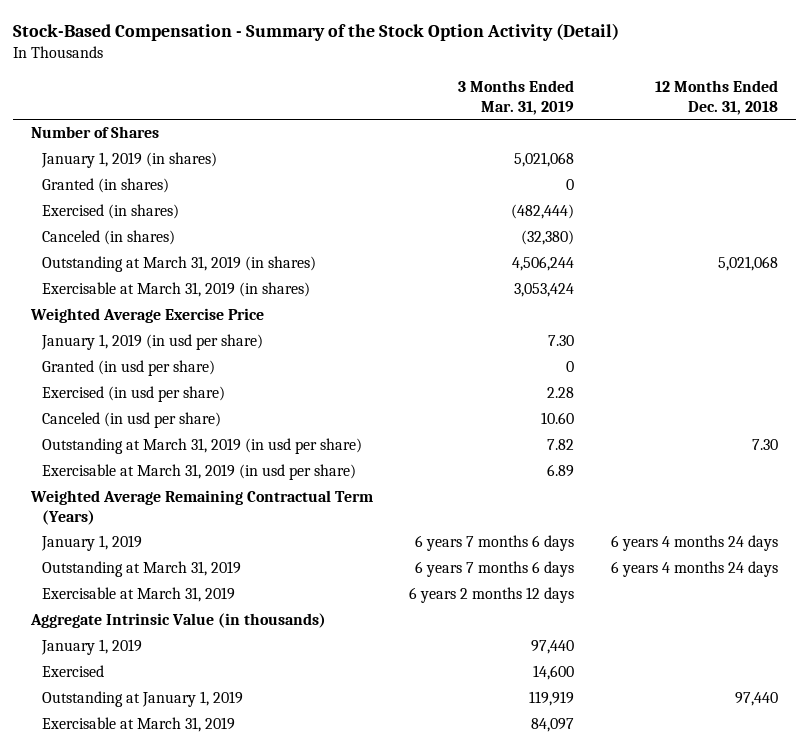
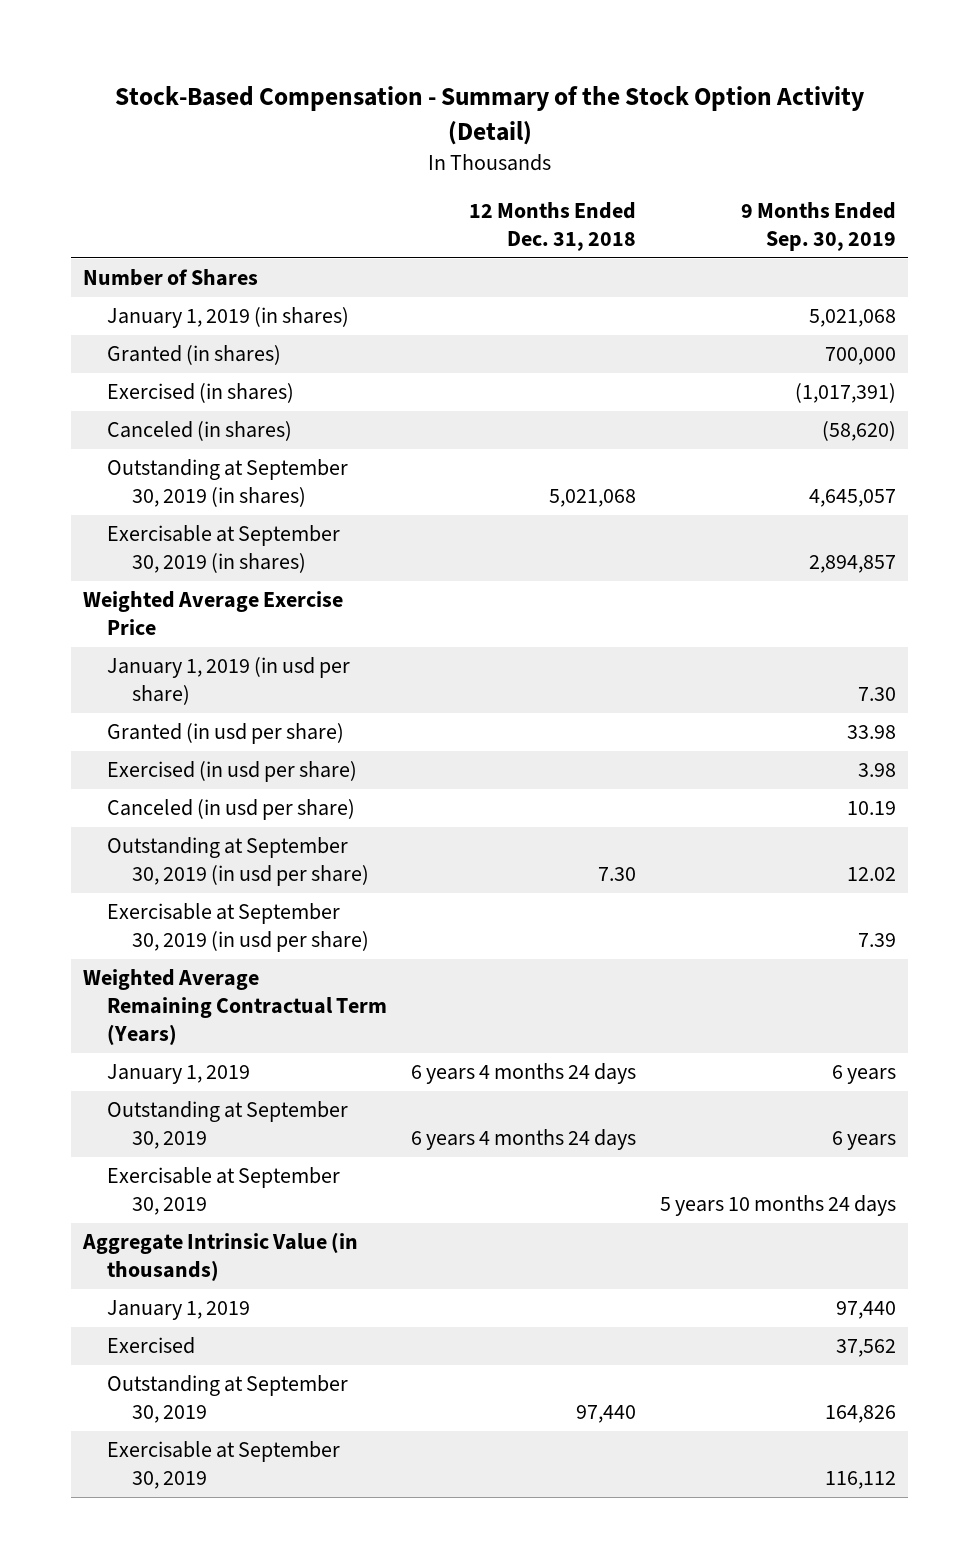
- | 3 Months Ended Mar. 31, 2019 | 12 Months Ended Dec. 31, 2018
+ | 12 Months Ended Dec. 31, 2018 | 9 Months Ended Sep. 30, 2019
- Outstanding at March 31, 2019 (in shares) | 4,506,244 | 5,021,068
- Exercisable at March 31, 2019 (in shares) | 3,053,424 |
+ Outstanding at September 30, 2019 (in shares) | 5,021,068 | 4,645,057
+ Exercisable at September 30, 2019 (in shares) | | 2,894,857
- Outstanding at March 31, 2019 (in usd per share) | 7.82 | 7.30
- Exercisable at March 31, 2019 (in usd per share) | 6.89 |
+ Outstanding at September 30, 2019 (in usd per share) | 7.30 | 12.02
+ Exercisable at September 30, 2019 (in usd per share) | | 7.39
- Outstanding at March 31, 2019 | 6 years 7 months 6 days | 6 years 4 months 24 days
- Exercisable at March 31, 2019 | 6 years 2 months 12 days |
+ Outstanding at September 30, 2019 | 6 years 4 months 24 days | 6 years
+ Exercisable at September 30, 2019 | | 5 years 10 months 24 days
- Outstanding at January 1, 2019 | 119,919 | 97,440
- Exercisable at March 31, 2019 | 84,097 |
+ Outstanding at September 30, 2019 | 97,440 | 164,826
+ Exercisable at September 30, 2019 | | 116,112

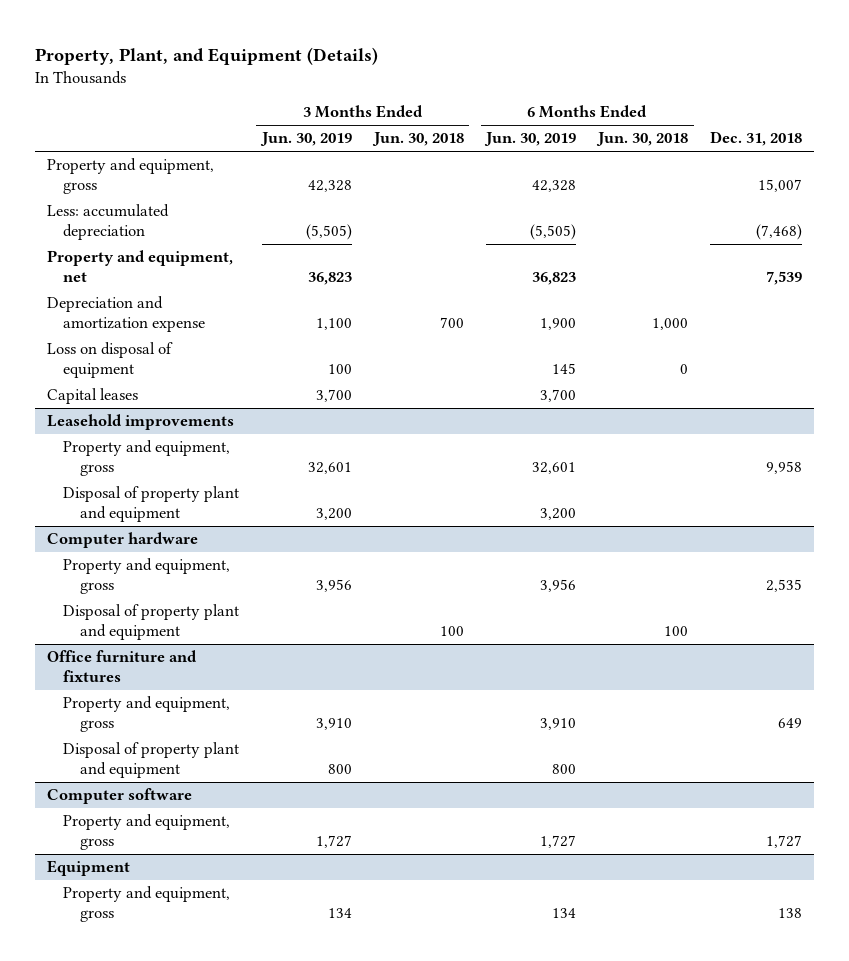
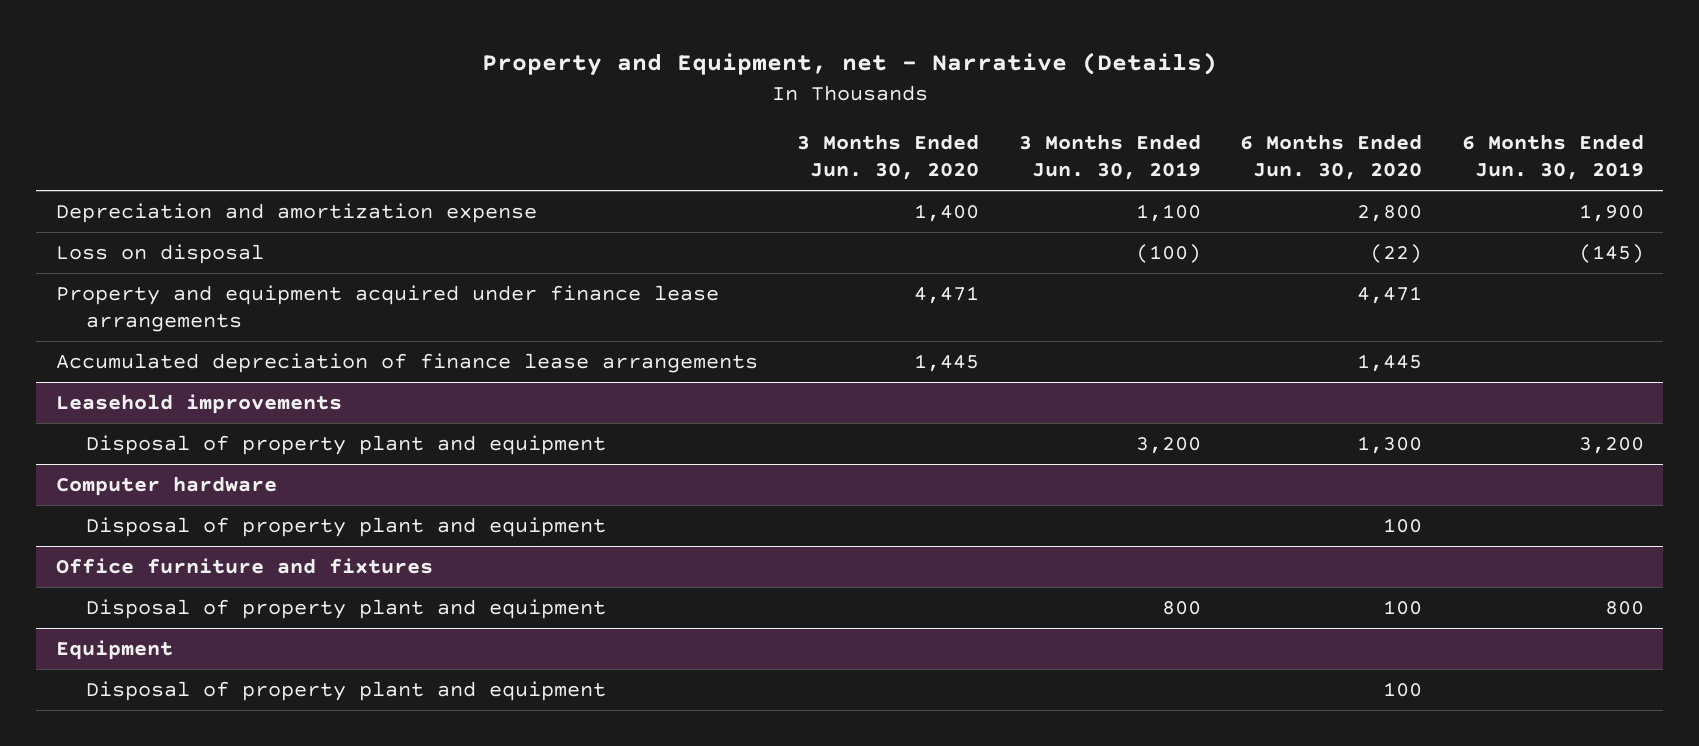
- Property, Plant, and Equipment (Details)
+ Property and Equipment, net - Narrative (Details)
- | 3 Months Ended Jun. 30, 2019 | 3 Months Ended Jun. 30, 2018 | 6 Months Ended Jun. 30, 2019 | 6 Months Ended Jun. 30, 2018 | Dec. 31, 2018
+ | 3 Months Ended Jun. 30, 2020 | 3 Months Ended Jun. 30, 2019 | 6 Months Ended Jun. 30, 2020 | 6 Months Ended Jun. 30, 2019
- Property and equipment, gross | 42,328 | | 42,328 | | 15,007
- Less: accumulated depreciation | (5,505) | | (5,505) | | (7,468)
- Property and equipment, net | 36,823 | | 36,823 | | 7,539
- Loss on disposal of equipment | 100 | | 145 | 0 |
- Capital leases | 3,700 | | 3,700 | |
+ Loss on disposal | | (100) | (22) | (145)
+ Property and equipment acquired under finance lease arrangements | 4,471 | | 4,471 |
+ Accumulated depreciation of finance lease arrangements | 1,445 | | 1,445 |
@ Leasehold improvements
- Property and equipment, gross | 32,601 | | 32,601 | | 9,958
@ Computer hardware
- Property and equipment, gross | 3,956 | | 3,956 | | 2,535
@ Office furniture and fixtures
- Property and equipment, gross | 3,910 | | 3,910 | | 649
- Computer software
- Property and equipment, gross | 1,727 | | 1,727 | | 1,727
@ Equipment
- Property and equipment, gross | 134 | | 134 | | 138
+ Disposal of property plant and equipment | | | 100 |

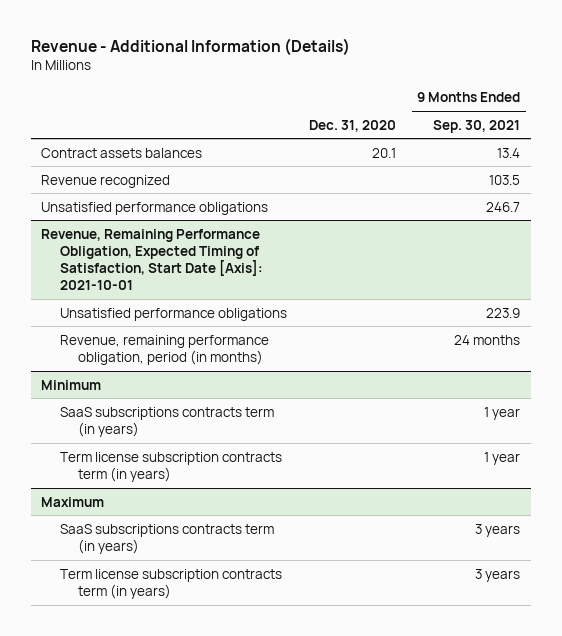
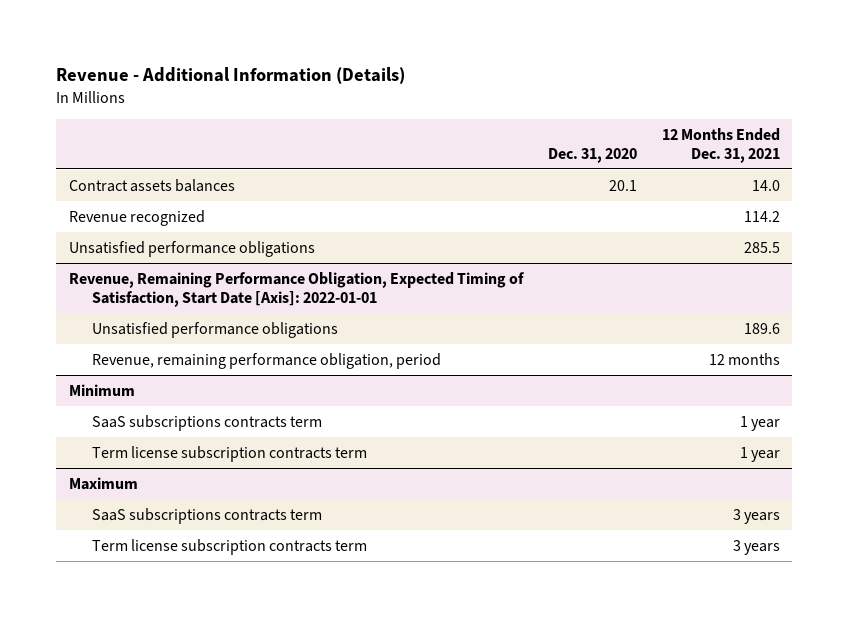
- | Dec. 31, 2020 | 9 Months Ended Sep. 30, 2021
+ | Dec. 31, 2020 | 12 Months Ended Dec. 31, 2021
- Revenue, Remaining Performance Obligation, Expected Timing of Satisfaction, Start Date [Axis]: 2021-10-01
- Unsatisfied performance obligations | | 223.9
- Revenue, remaining performance obligation, period (in months) | | 24 months
+ Revenue, Remaining Performance Obligation, Expected Timing of Satisfaction, Start Date [Axis]: 2022-01-01
+ Unsatisfied performance obligations | | 189.6
+ Revenue, remaining performance obligation, period | | 12 months
@ Minimum
- SaaS subscriptions contracts term (in years) | | 1 year
- Term license subscription contracts term (in years) | | 1 year
+ SaaS subscriptions contracts term | | 1 year
+ Term license subscription contracts term | | 1 year
@ Maximum
- SaaS subscriptions contracts term (in years) | | 3 years
- Term license subscription contracts term (in years) | | 3 years
+ SaaS subscriptions contracts term | | 3 years
+ Term license subscription contracts term | | 3 years

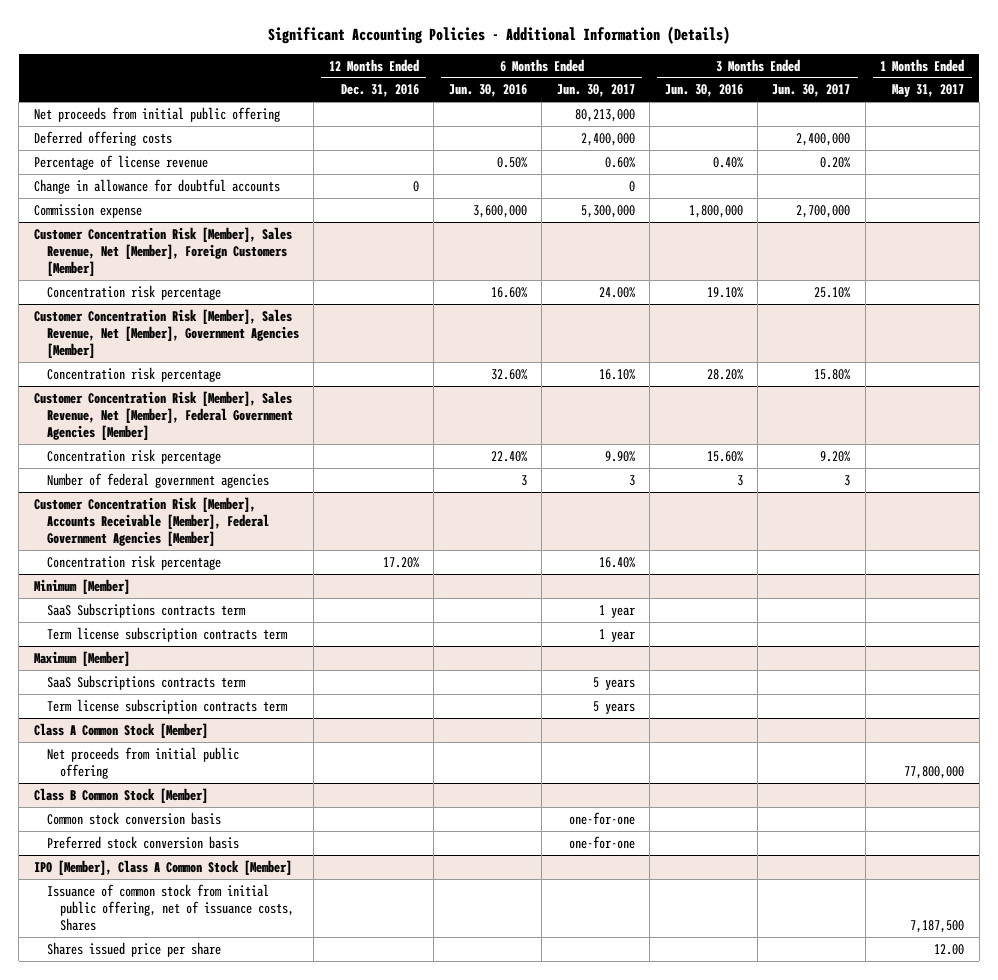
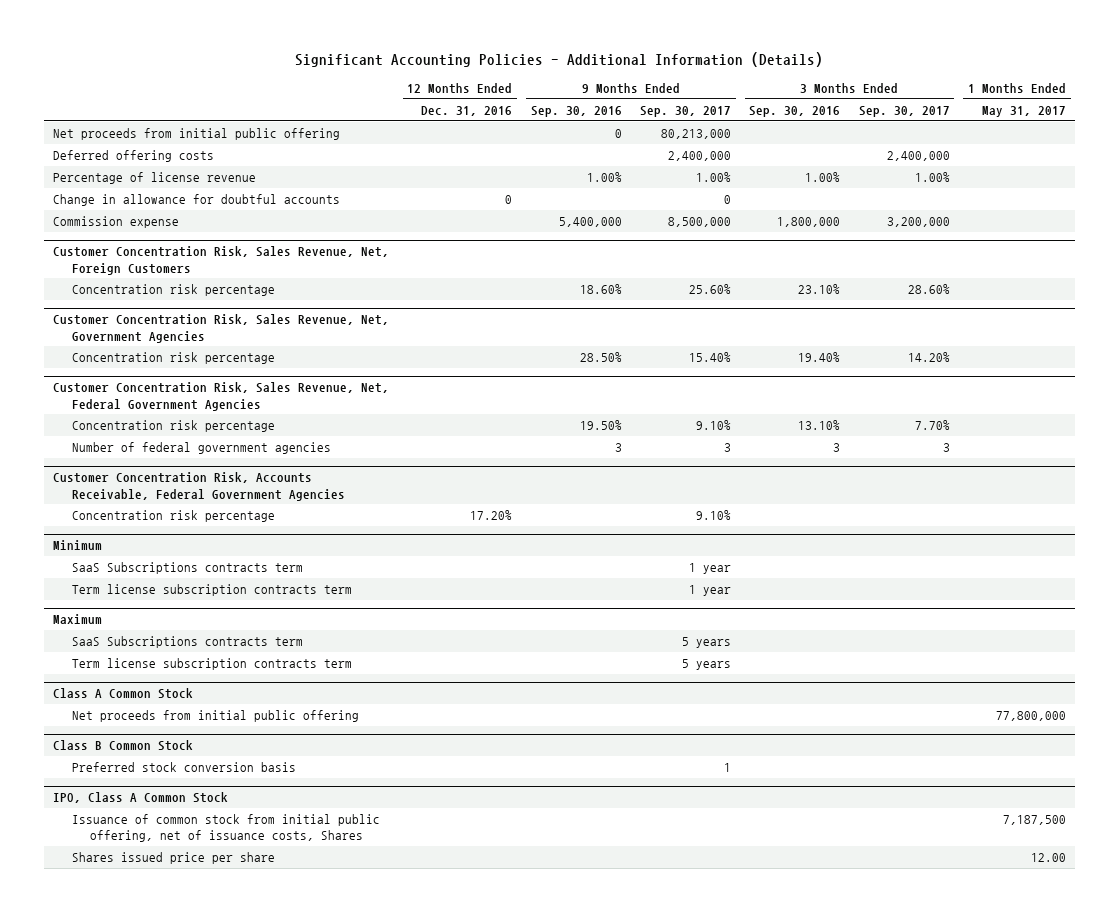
- | 12 Months Ended Dec. 31, 2016 | 6 Months Ended Jun. 30, 2016 | 6 Months Ended Jun. 30, 2017 | 3 Months Ended Jun. 30, 2016 | 3 Months Ended Jun. 30, 2017 | 1 Months Ended May 31, 2017
+ | 12 Months Ended Dec. 31, 2016 | 9 Months Ended Sep. 30, 2016 | 9 Months Ended Sep. 30, 2017 | 3 Months Ended Sep. 30, 2016 | 3 Months Ended Sep. 30, 2017 | 1 Months Ended May 31, 2017
- Customer Concentration Risk [Member], Sales Revenue, Net [Member], Foreign Customers [Member]
+ Customer Concentration Risk, Sales Revenue, Net, Foreign Customers
- Customer Concentration Risk [Member], Sales Revenue, Net [Member], Government Agencies [Member]
+ Customer Concentration Risk, Sales Revenue, Net, Government Agencies
- Customer Concentration Risk [Member], Sales Revenue, Net [Member], Federal Government Agencies [Member]
+ Customer Concentration Risk, Sales Revenue, Net, Federal Government Agencies
- Customer Concentration Risk [Member], Accounts Receivable [Member], Federal Government Agencies [Member]
+ Customer Concentration Risk, Accounts Receivable, Federal Government Agencies
- Minimum [Member]
+ Minimum
- Maximum [Member]
+ Maximum
- Class A Common Stock [Member]
+ Class A Common Stock
- Class B Common Stock [Member]
- Common stock conversion basis | | | one-for-one | | |
+ Class B Common Stock
- IPO [Member], Class A Common Stock [Member]
+ IPO, Class A Common Stock

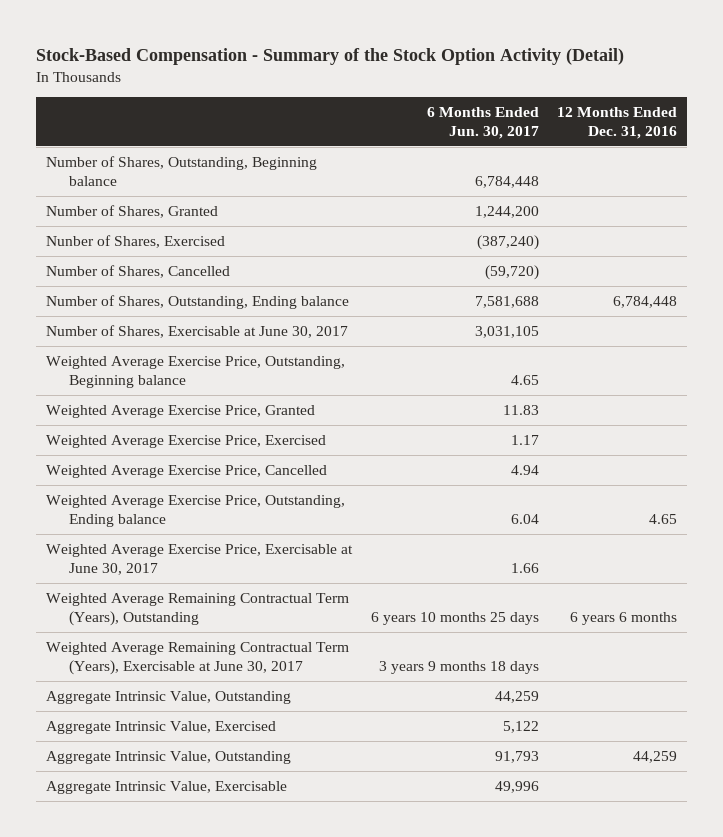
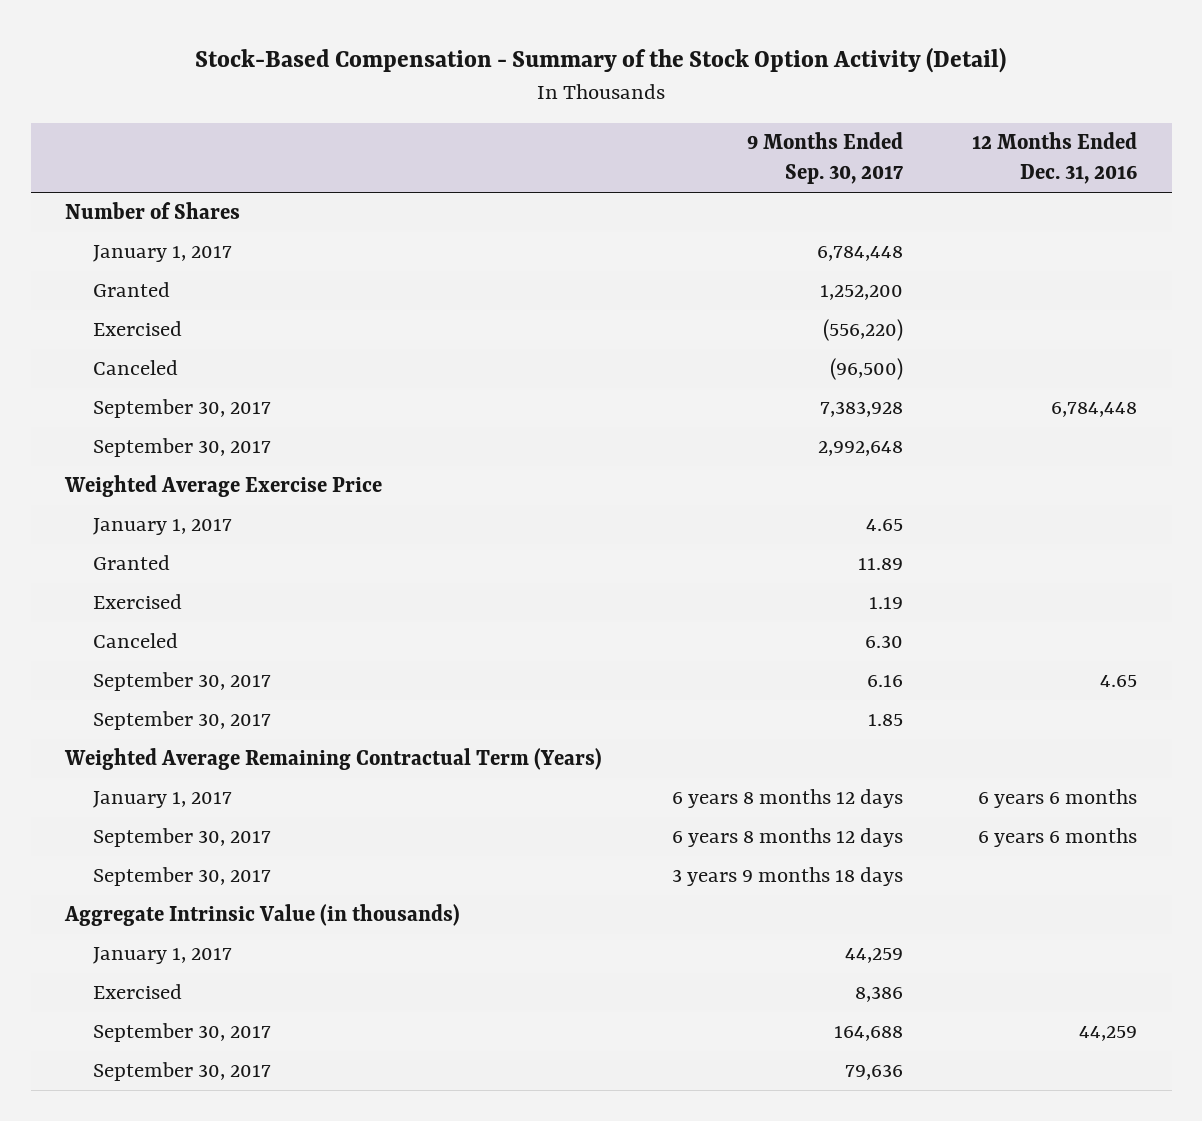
- | 6 Months Ended Jun. 30, 2017 | 12 Months Ended Dec. 31, 2016
+ | 9 Months Ended Sep. 30, 2017 | 12 Months Ended Dec. 31, 2016
- Number of Shares, Outstanding, Beginning balance | 6,784,448 |
- Number of Shares, Granted | 1,244,200 |
- Nunber of Shares, Exercised | (387,240) |
- Number of Shares, Cancelled | (59,720) |
- Number of Shares, Outstanding, Ending balance | 7,581,688 | 6,784,448
- Number of Shares, Exercisable at June 30, 2017 | 3,031,105 |
- Weighted Average Exercise Price, Outstanding, Beginning balance | 4.65 |
- Weighted Average Exercise Price, Granted | 11.83 |
- Weighted Average Exercise Price, Exercised | 1.17 |
- Weighted Average Exercise Price, Cancelled | 4.94 |
- Weighted Average Exercise Price, Outstanding, Ending balance | 6.04 | 4.65
- Weighted Average Exercise Price, Exercisable at June 30, 2017 | 1.66 |
- Weighted Average Remaining Contractual Term (Years), Outstanding | 6 years 10 months 25 days | 6 years 6 months
- Weighted Average Remaining Contractual Term (Years), Exercisable at June 30, 2017 | 3 years 9 months 18 days |
- Aggregate Intrinsic Value, Outstanding | 44,259 |
- Aggregate Intrinsic Value, Exercised | 5,122 |
- Aggregate Intrinsic Value, Outstanding | 91,793 | 44,259
- Aggregate Intrinsic Value, Exercisable | 49,996 |
+ Number of Shares
+ January 1, 2017 | 6,784,448 |
+ Granted | 1,252,200 |
+ Exercised | (556,220) |
+ Canceled | (96,500) |
+ September 30, 2017 | 7,383,928 | 6,784,448
+ September 30, 2017 | 2,992,648 |
+ Weighted Average Exercise Price
+ January 1, 2017 | 4.65 |
+ Granted | 11.89 |
+ Exercised | 1.19 |
+ Canceled | 6.30 |
+ September 30, 2017 | 6.16 | 4.65
+ September 30, 2017 | 1.85 |
+ Weighted Average Remaining Contractual Term (Years)
+ January 1, 2017 | 6 years 8 months 12 days | 6 years 6 months
+ September 30, 2017 | 6 years 8 months 12 days | 6 years 6 months
+ September 30, 2017 | 3 years 9 months 18 days |
+ Aggregate Intrinsic Value (in thousands)
+ January 1, 2017 | 44,259 |
+ Exercised | 8,386 |
+ September 30, 2017 | 164,688 | 44,259
+ September 30, 2017 | 79,636 |

